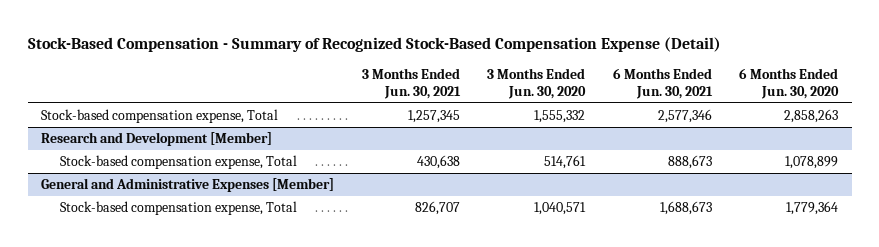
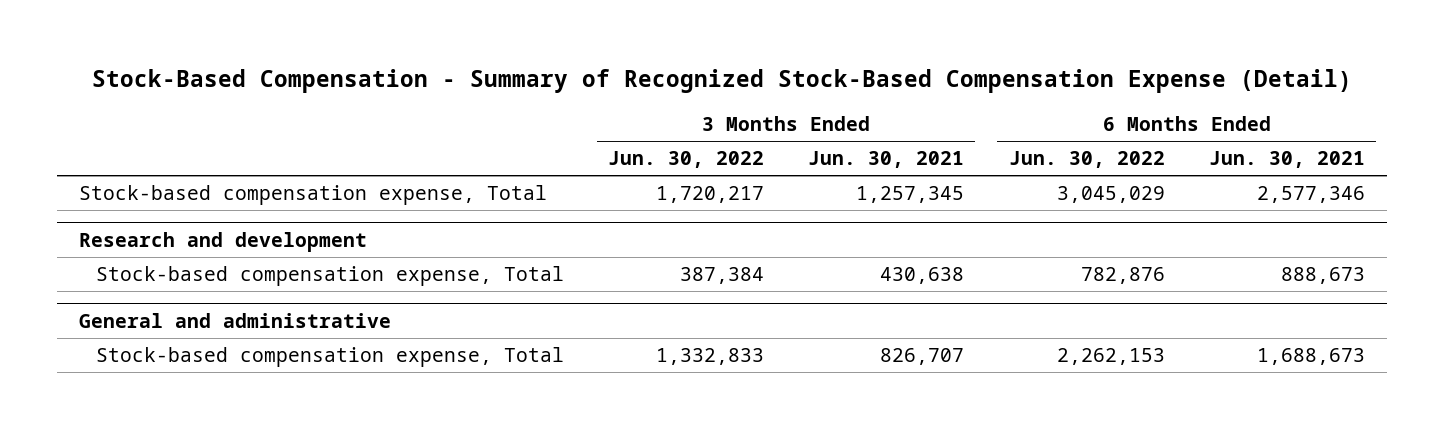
- | 3 Months Ended Jun. 30, 2021 | 3 Months Ended Jun. 30, 2020 | 6 Months Ended Jun. 30, 2021 | 6 Months Ended Jun. 30, 2020
+ | 3 Months Ended Jun. 30, 2022 | 3 Months Ended Jun. 30, 2021 | 6 Months Ended Jun. 30, 2022 | 6 Months Ended Jun. 30, 2021
- Research and Development [Member]
+ Research and development
- General and Administrative Expenses [Member]
+ General and administrative

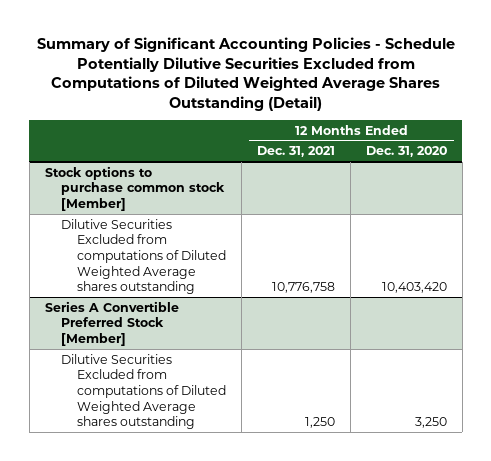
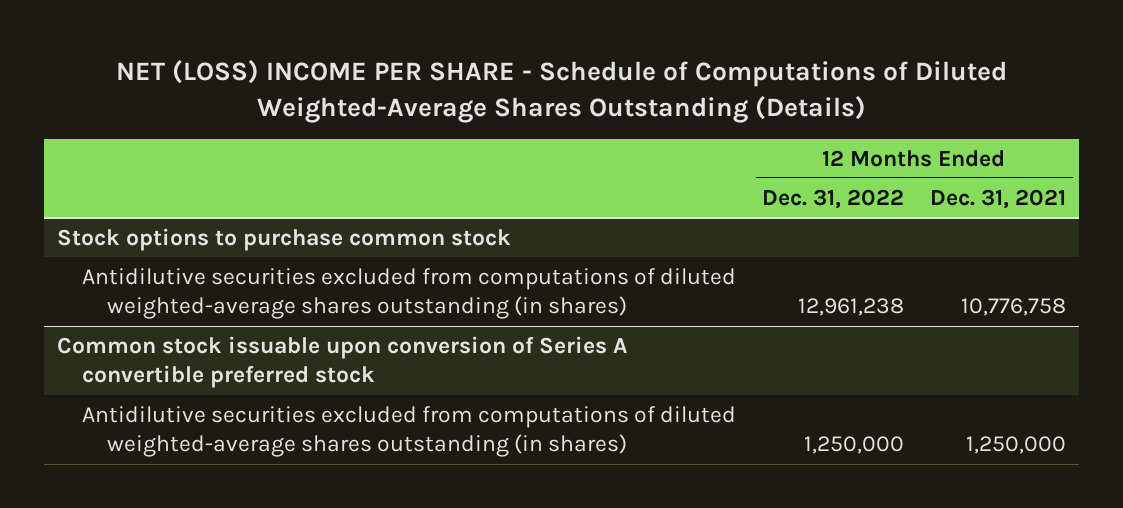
- Summary of Significant Accounting Policies - Schedule Potentially Dilutive Securities Excluded from Computations of Diluted Weighted Average Shares Outstanding (Detail)
+ NET (LOSS) INCOME PER SHARE - Schedule of Computations of Diluted Weighted-Average Shares Outstanding (Details)
- | 12 Months Ended Dec. 31, 2021 | 12 Months Ended Dec. 31, 2020
+ | 12 Months Ended Dec. 31, 2022 | 12 Months Ended Dec. 31, 2021
- Stock options to purchase common stock [Member]
- Dilutive Securities Excluded from computations of Diluted Weighted Average shares outstanding | 10,776,758 | 10,403,420
- Series A Convertible Preferred Stock [Member]
- Dilutive Securities Excluded from computations of Diluted Weighted Average shares outstanding | 1,250 | 3,250
+ Stock options to purchase common stock
+ Antidilutive securities excluded from computations of diluted weighted-average shares outstanding (in shares) | 12,961,238 | 10,776,758
+ Common stock issuable upon conversion of Series A convertible preferred stock
+ Antidilutive securities excluded from computations of diluted weighted-average shares outstanding (in shares) | 1,250,000 | 1,250,000

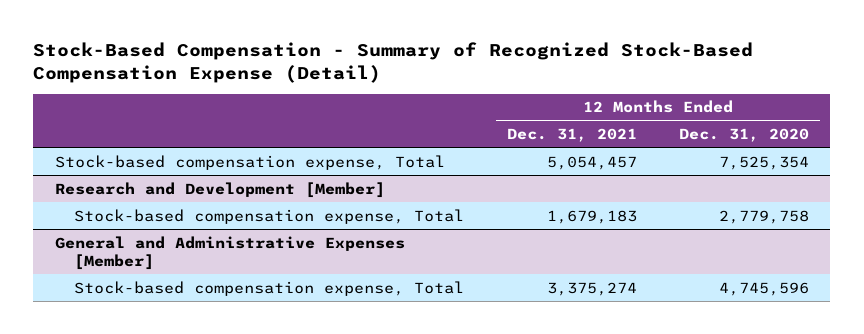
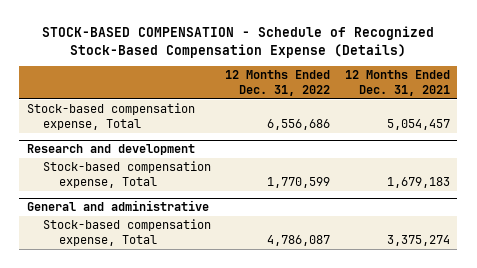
- Stock-Based Compensation - Summary of Recognized Stock-Based Compensation Expense (Detail)
+ STOCK-BASED COMPENSATION - Schedule of Recognized Stock-Based Compensation Expense (Details)
- | 12 Months Ended Dec. 31, 2021 | 12 Months Ended Dec. 31, 2020
+ | 12 Months Ended Dec. 31, 2022 | 12 Months Ended Dec. 31, 2021
- Research and Development [Member]
+ Research and development
- General and Administrative Expenses [Member]
+ General and administrative

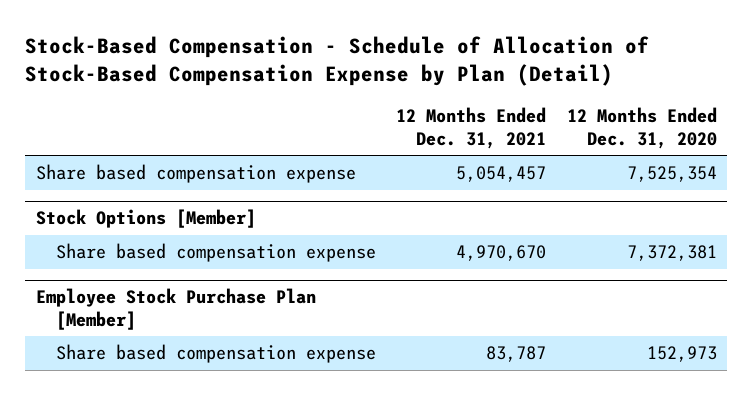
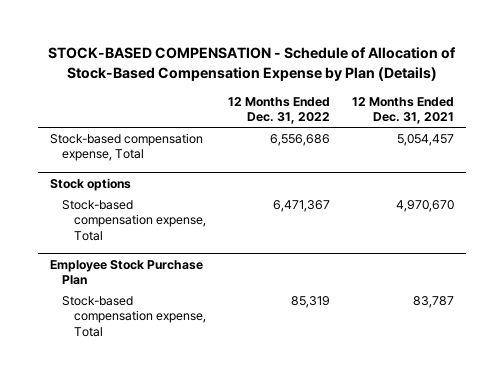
- Stock-Based Compensation - Schedule of Allocation of Stock-Based Compensation Expense by Plan (Detail)
+ STOCK-BASED COMPENSATION - Schedule of Allocation of Stock-Based Compensation Expense by Plan (Details)
- | 12 Months Ended Dec. 31, 2021 | 12 Months Ended Dec. 31, 2020
+ | 12 Months Ended Dec. 31, 2022 | 12 Months Ended Dec. 31, 2021
- Share based compensation expense | 5,054,457 | 7,525,354
- Stock Options [Member]
- Share based compensation expense | 4,970,670 | 7,372,381
- Employee Stock Purchase Plan [Member]
- Share based compensation expense | 83,787 | 152,973
+ Stock-based compensation expense, Total | 6,556,686 | 5,054,457
+ Stock options
+ Stock-based compensation expense, Total | 6,471,367 | 4,970,670
+ Employee Stock Purchase Plan
+ Stock-based compensation expense, Total | 85,319 | 83,787

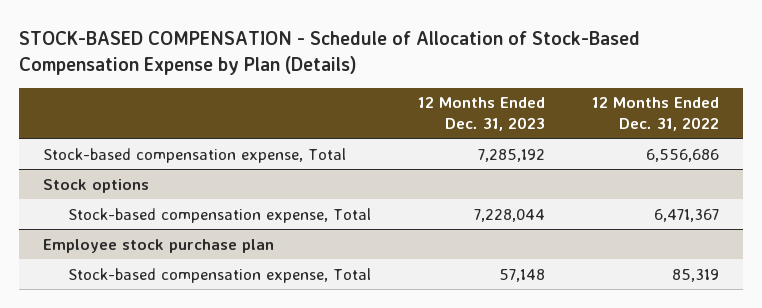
- | 12 Months Ended Dec. 31, 2022 | 12 Months Ended Dec. 31, 2021
+ | 12 Months Ended Dec. 31, 2023 | 12 Months Ended Dec. 31, 2022
- Employee Stock Purchase Plan
+ Employee stock purchase plan

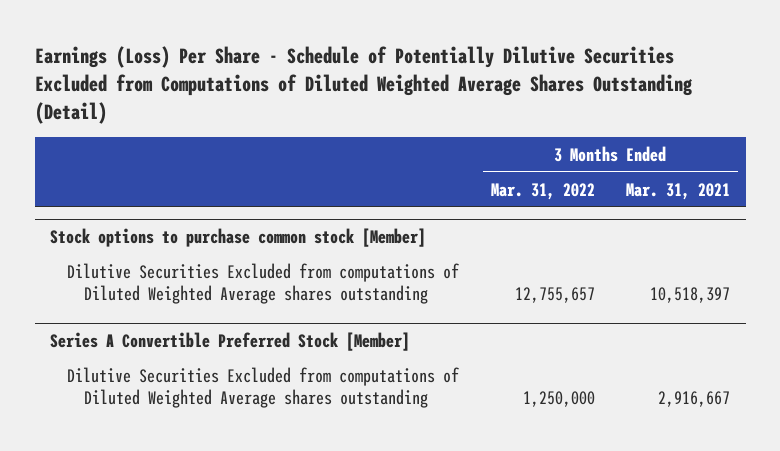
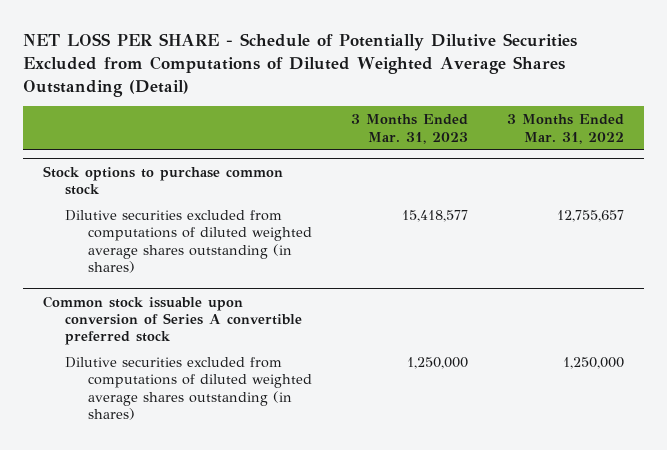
- Earnings (Loss) Per Share - Schedule of Potentially Dilutive Securities Excluded from Computations of Diluted Weighted Average Shares Outstanding (Detail)
+ NET LOSS PER SHARE - Schedule of Potentially Dilutive Securities Excluded from Computations of Diluted Weighted Average Shares Outstanding (Detail)
- | 3 Months Ended Mar. 31, 2022 | 3 Months Ended Mar. 31, 2021
+ | 3 Months Ended Mar. 31, 2023 | 3 Months Ended Mar. 31, 2022
- Stock options to purchase common stock [Member]
- Dilutive Securities Excluded from computations of Diluted Weighted Average shares outstanding | 12,755,657 | 10,518,397
- Series A Convertible Preferred Stock [Member]
- Dilutive Securities Excluded from computations of Diluted Weighted Average shares outstanding | 1,250,000 | 2,916,667
+ Stock options to purchase common stock
+ Dilutive securities excluded from computations of diluted weighted average shares outstanding (in shares) | 15,418,577 | 12,755,657
+ Common stock issuable upon conversion of Series A convertible preferred stock
+ Dilutive securities excluded from computations of diluted weighted average shares outstanding (in shares) | 1,250,000 | 1,250,000

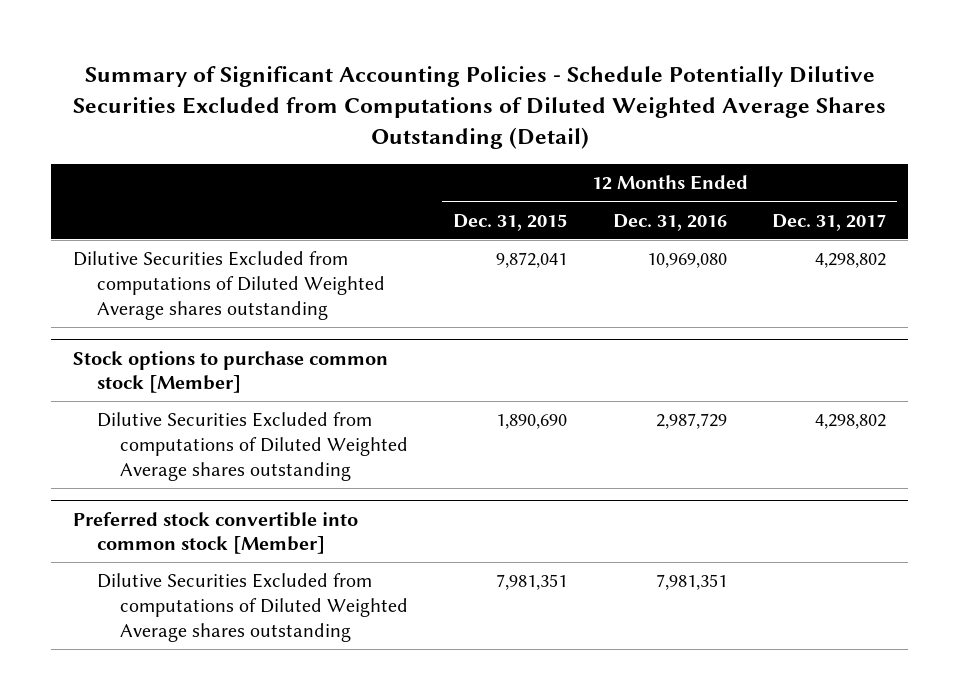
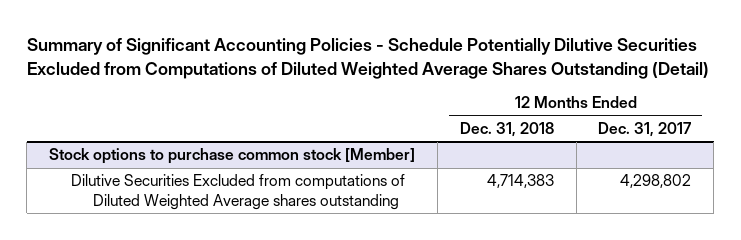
- | 12 Months Ended Dec. 31, 2015 | 12 Months Ended Dec. 31, 2016 | 12 Months Ended Dec. 31, 2017
+ | 12 Months Ended Dec. 31, 2018 | 12 Months Ended Dec. 31, 2017
- Dilutive Securities Excluded from computations of Diluted Weighted Average shares outstanding | 9,872,041 | 10,969,080 | 4,298,802
- Preferred stock convertible into common stock [Member]
- Dilutive Securities Excluded from computations of Diluted Weighted Average shares outstanding | 7,981,351 | 7,981,351 |

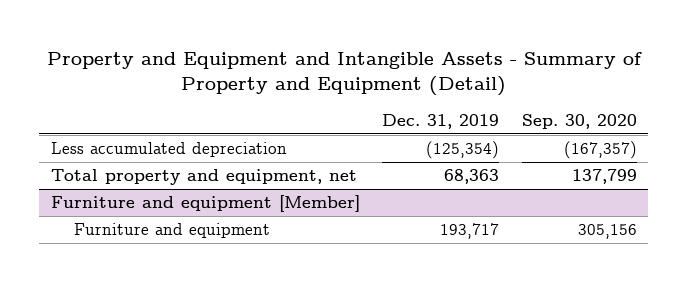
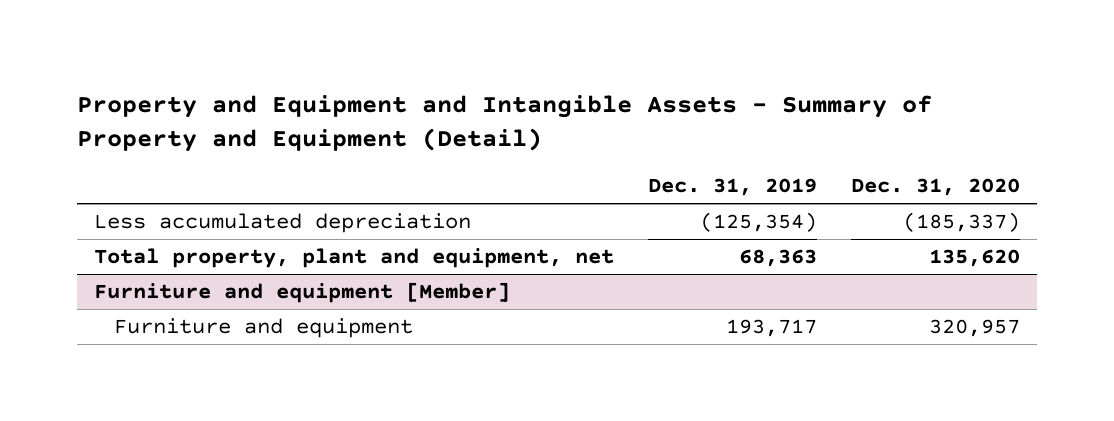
- | Dec. 31, 2019 | Sep. 30, 2020
+ | Dec. 31, 2019 | Dec. 31, 2020
- Total property and equipment, net | 68,363 | 137,799
+ Total property, plant and equipment, net | 68,363 | 135,620

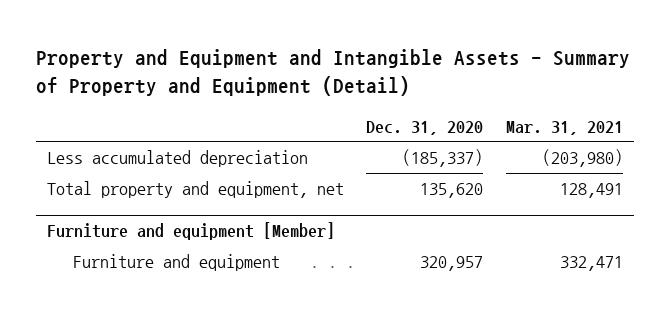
- | Dec. 31, 2019 | Dec. 31, 2020
+ | Dec. 31, 2020 | Mar. 31, 2021
- Total property, plant and equipment, net | 68,363 | 135,620
+ Total property and equipment, net | 135,620 | 128,491

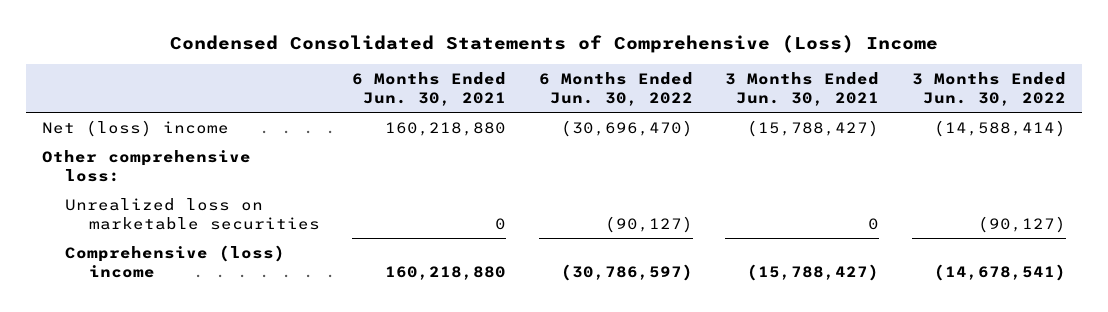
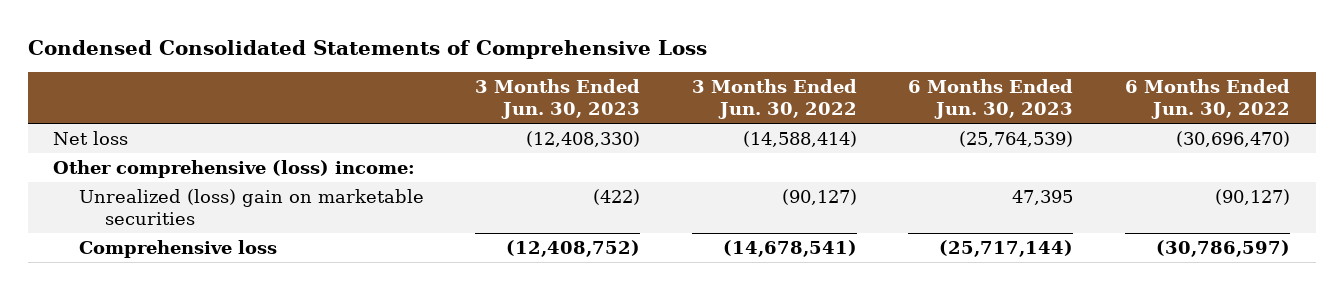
- Condensed Consolidated Statements of Comprehensive (Loss) Income
+ Condensed Consolidated Statements of Comprehensive Loss
- | 6 Months Ended Jun. 30, 2021 | 6 Months Ended Jun. 30, 2022 | 3 Months Ended Jun. 30, 2021 | 3 Months Ended Jun. 30, 2022
+ | 3 Months Ended Jun. 30, 2023 | 3 Months Ended Jun. 30, 2022 | 6 Months Ended Jun. 30, 2023 | 6 Months Ended Jun. 30, 2022
- Net (loss) income | 160,218,880 | (30,696,470) | (15,788,427) | (14,588,414)
- Other comprehensive loss:
- Unrealized loss on marketable securities | 0 | (90,127) | 0 | (90,127)
- Comprehensive (loss) income | 160,218,880 | (30,786,597) | (15,788,427) | (14,678,541)
+ Net loss | (12,408,330) | (14,588,414) | (25,764,539) | (30,696,470)
+ Other comprehensive (loss) income:
+ Unrealized (loss) gain on marketable securities | (422) | (90,127) | 47,395 | (90,127)
+ Comprehensive loss | (12,408,752) | (14,678,541) | (25,717,144) | (30,786,597)

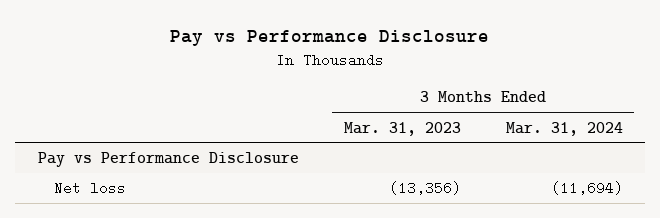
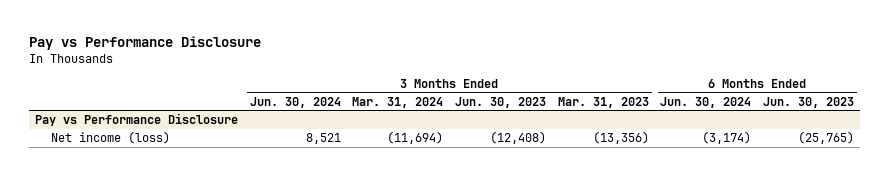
- | 3 Months Ended Mar. 31, 2023 | 3 Months Ended Mar. 31, 2024
+ | 3 Months Ended Jun. 30, 2024 | 3 Months Ended Mar. 31, 2024 | 3 Months Ended Jun. 30, 2023 | 3 Months Ended Mar. 31, 2023 | 6 Months Ended Jun. 30, 2024 | 6 Months Ended Jun. 30, 2023
- Net loss | (13,356) | (11,694)
+ Net income (loss) | 8,521 | (11,694) | (12,408) | (13,356) | (3,174) | (25,765)

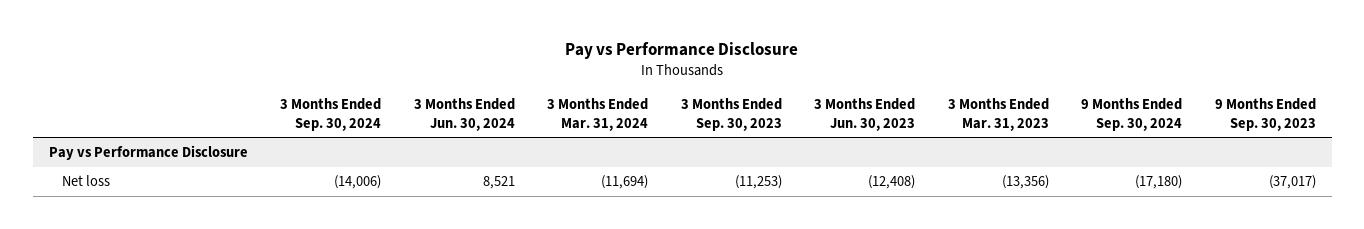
- | 3 Months Ended Jun. 30, 2024 | 3 Months Ended Mar. 31, 2024 | 3 Months Ended Jun. 30, 2023 | 3 Months Ended Mar. 31, 2023 | 6 Months Ended Jun. 30, 2024 | 6 Months Ended Jun. 30, 2023
+ | 3 Months Ended Sep. 30, 2024 | 3 Months Ended Jun. 30, 2024 | 3 Months Ended Mar. 31, 2024 | 3 Months Ended Sep. 30, 2023 | 3 Months Ended Jun. 30, 2023 | 3 Months Ended Mar. 31, 2023 | 9 Months Ended Sep. 30, 2024 | 9 Months Ended Sep. 30, 2023
- Net income (loss) | 8,521 | (11,694) | (12,408) | (13,356) | (3,174) | (25,765)
+ Net loss | (14,006) | 8,521 | (11,694) | (11,253) | (12,408) | (13,356) | (17,180) | (37,017)

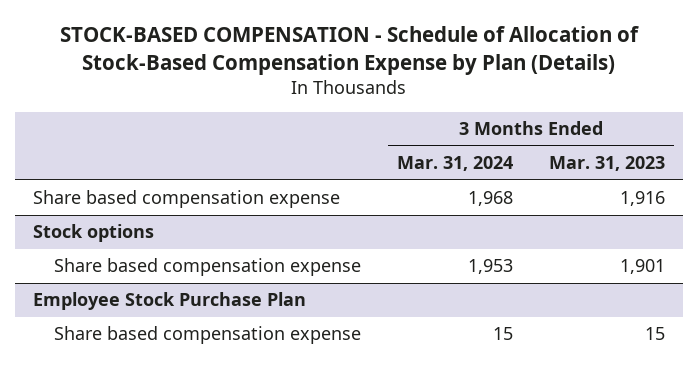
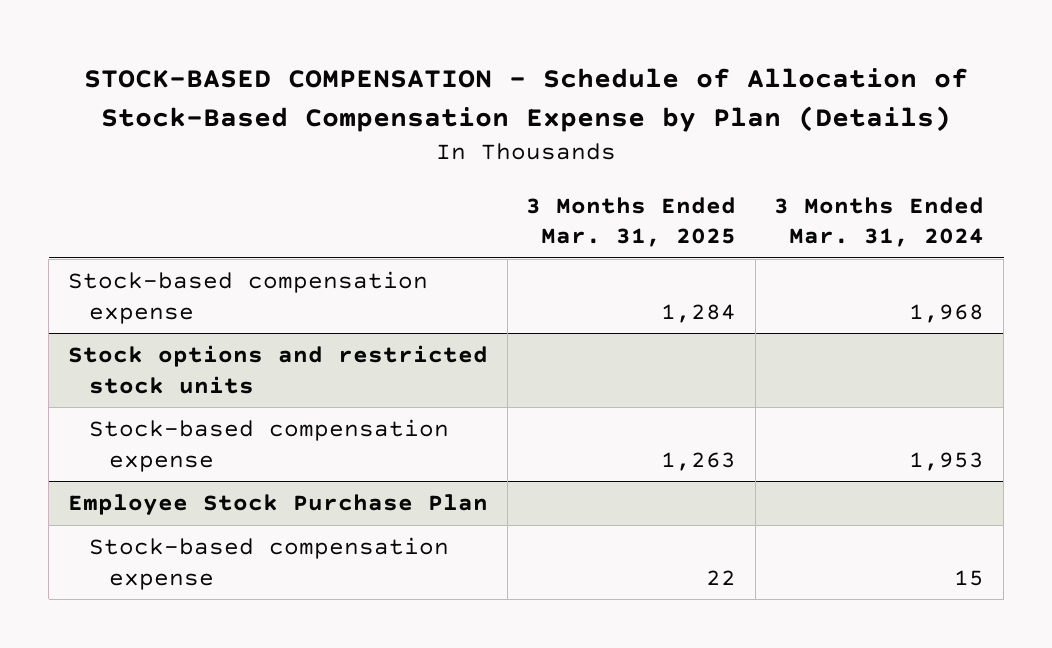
- | 3 Months Ended Mar. 31, 2024 | 3 Months Ended Mar. 31, 2023
+ | 3 Months Ended Mar. 31, 2025 | 3 Months Ended Mar. 31, 2024
- Share based compensation expense | 1,968 | 1,916
- Stock options
- Share based compensation expense | 1,953 | 1,901
+ Stock-based compensation expense | 1,284 | 1,968
+ Stock options and restricted stock units
+ Stock-based compensation expense | 1,263 | 1,953
@ Employee Stock Purchase Plan
- Share based compensation expense | 15 | 15
+ Stock-based compensation expense | 22 | 15

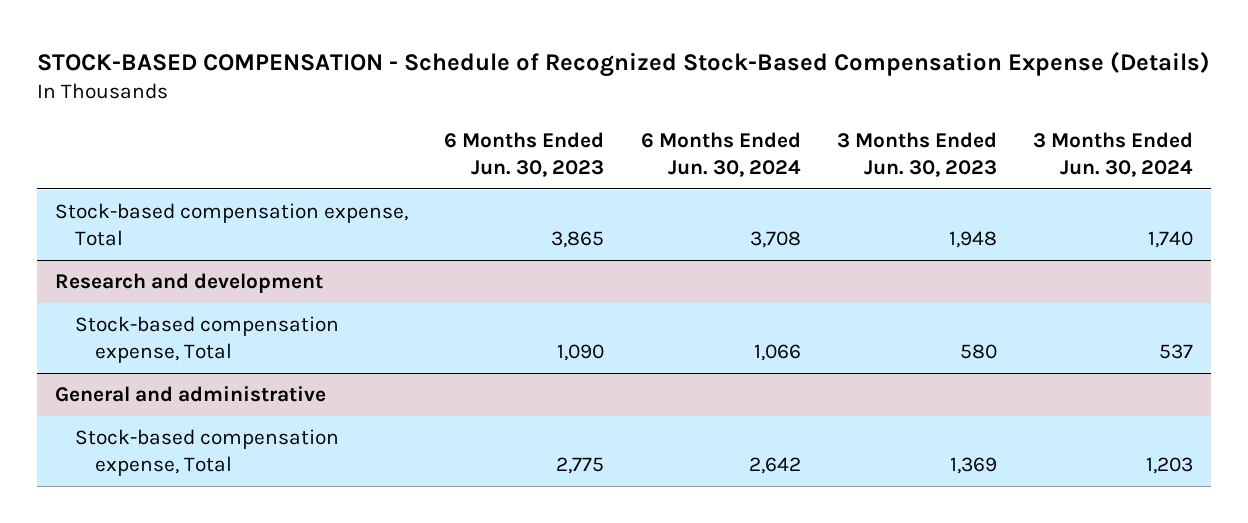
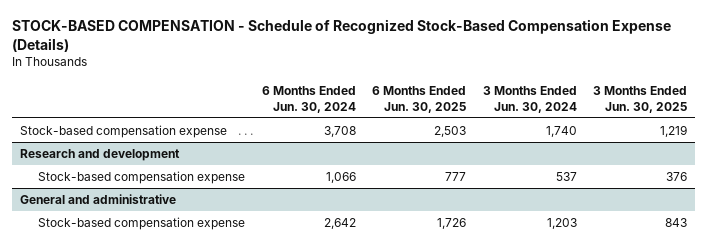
- | 6 Months Ended Jun. 30, 2023 | 6 Months Ended Jun. 30, 2024 | 3 Months Ended Jun. 30, 2023 | 3 Months Ended Jun. 30, 2024
+ | 6 Months Ended Jun. 30, 2024 | 6 Months Ended Jun. 30, 2025 | 3 Months Ended Jun. 30, 2024 | 3 Months Ended Jun. 30, 2025
- Stock-based compensation expense, Total | 3,865 | 3,708 | 1,948 | 1,740
+ Stock-based compensation expense | 3,708 | 2,503 | 1,740 | 1,219
@ Research and development
- Stock-based compensation expense, Total | 1,090 | 1,066 | 580 | 537
+ Stock-based compensation expense | 1,066 | 777 | 537 | 376
@ General and administrative
- Stock-based compensation expense, Total | 2,775 | 2,642 | 1,369 | 1,203
+ Stock-based compensation expense | 2,642 | 1,726 | 1,203 | 843

